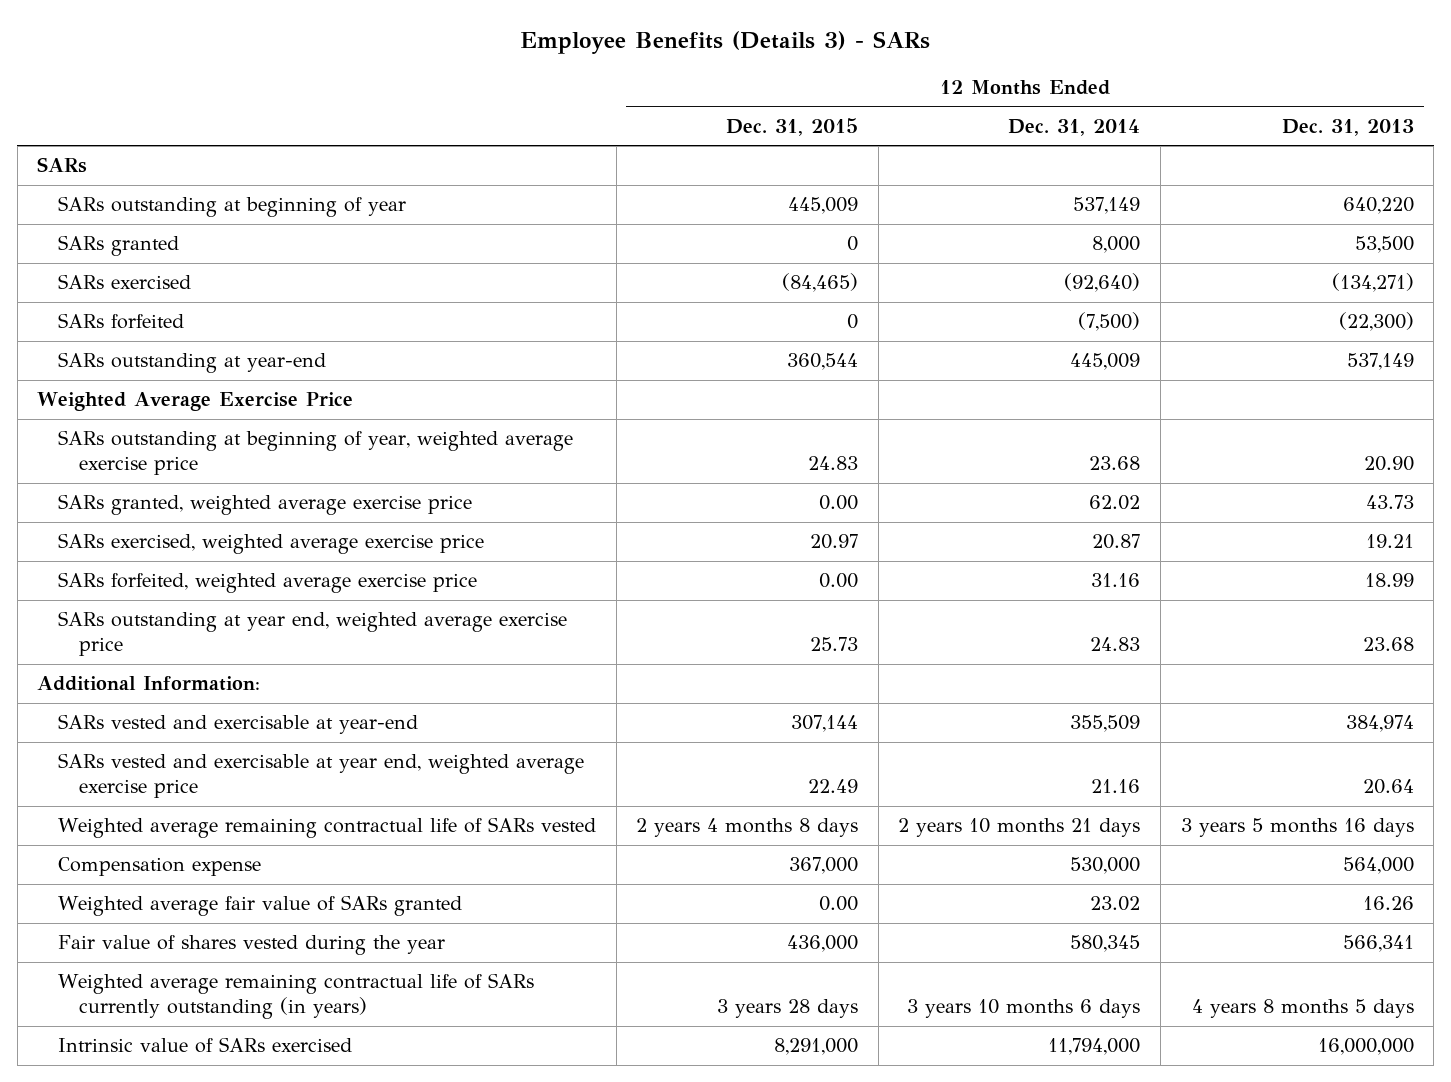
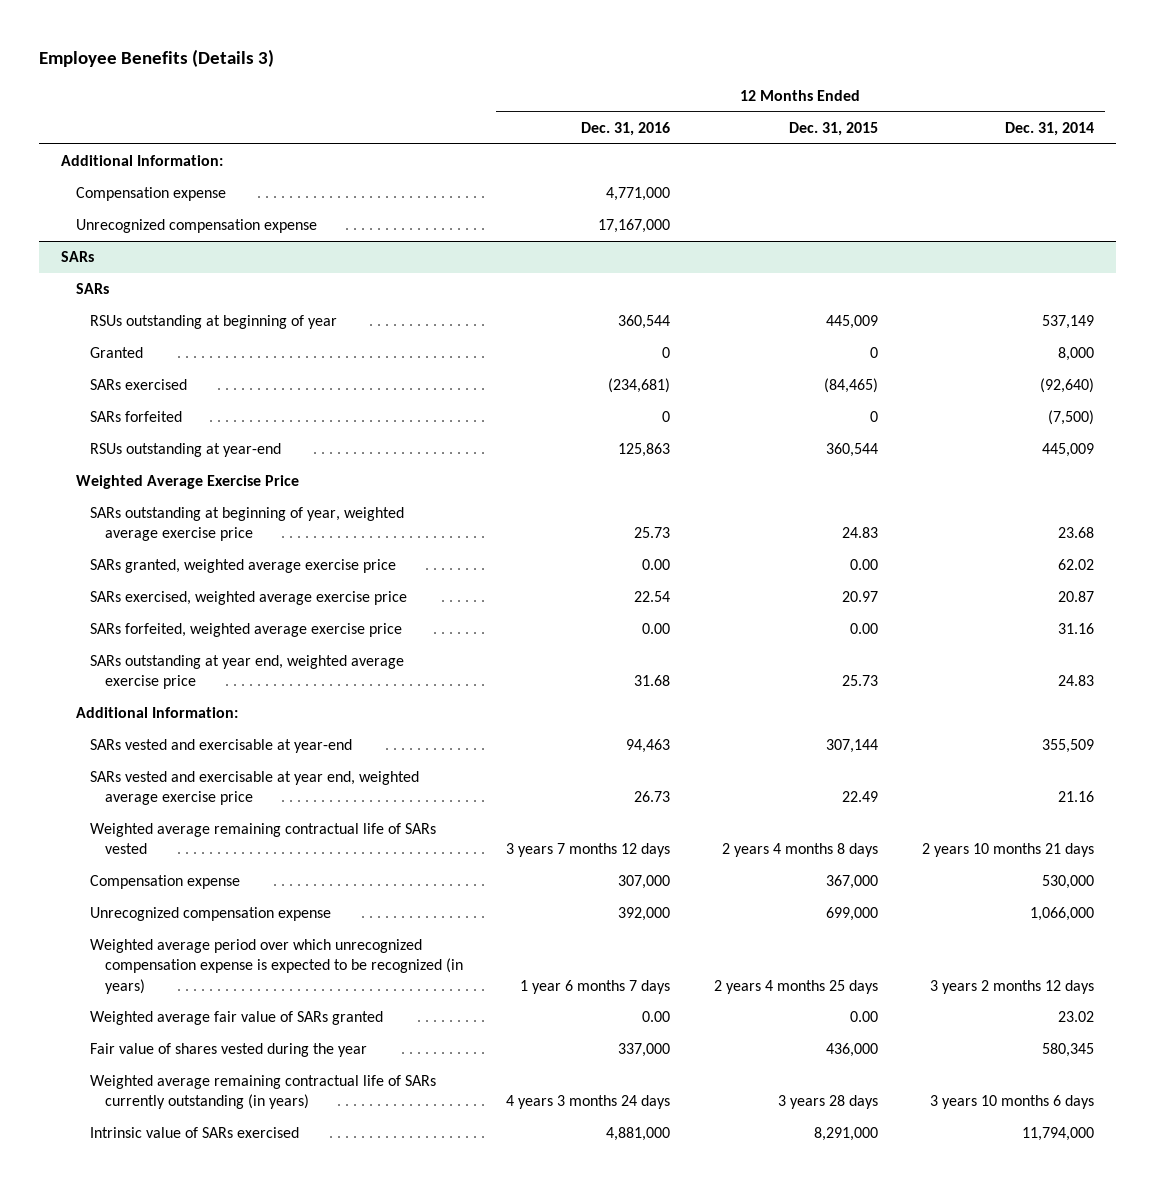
- Employee Benefits (Details 3) - SARs
+ Employee Benefits (Details 3)
- | 12 Months Ended Dec. 31, 2015 | 12 Months Ended Dec. 31, 2014 | 12 Months Ended Dec. 31, 2013
+ | 12 Months Ended Dec. 31, 2016 | 12 Months Ended Dec. 31, 2015 | 12 Months Ended Dec. 31, 2014
+ Additional Information:
+ Compensation expense | 4,771,000 | |
+ Unrecognized compensation expense | 17,167,000 | |
+ SARs
- SARs outstanding at beginning of year | 445,009 | 537,149 | 640,220
- SARs granted | 0 | 8,000 | 53,500
+ RSUs outstanding at beginning of year | 360,544 | 445,009 | 537,149
+ Granted | 0 | 0 | 8,000
- SARs outstanding at year-end | 360,544 | 445,009 | 537,149
+ RSUs outstanding at year-end | 125,863 | 360,544 | 445,009
+ Unrecognized compensation expense | 392,000 | 699,000 | 1,066,000
+ Weighted average period over which unrecognized compensation expense is expected to be recognized (in years) | 1 year 6 months 7 days | 2 years 4 months 25 days | 3 years 2 months 12 days

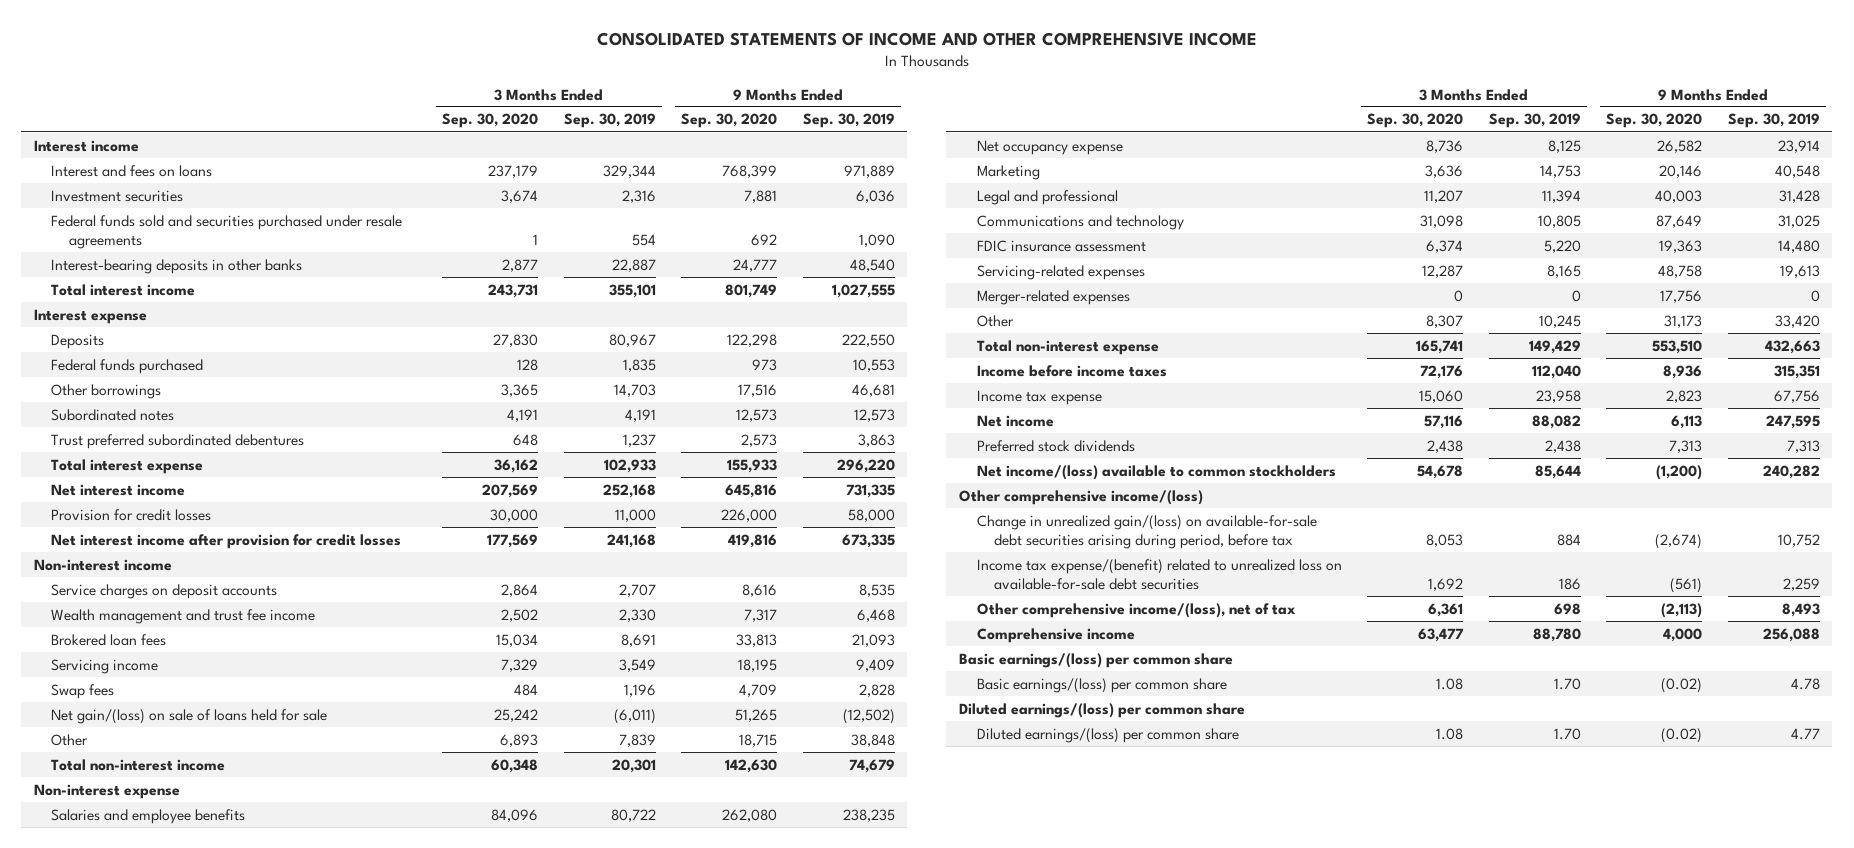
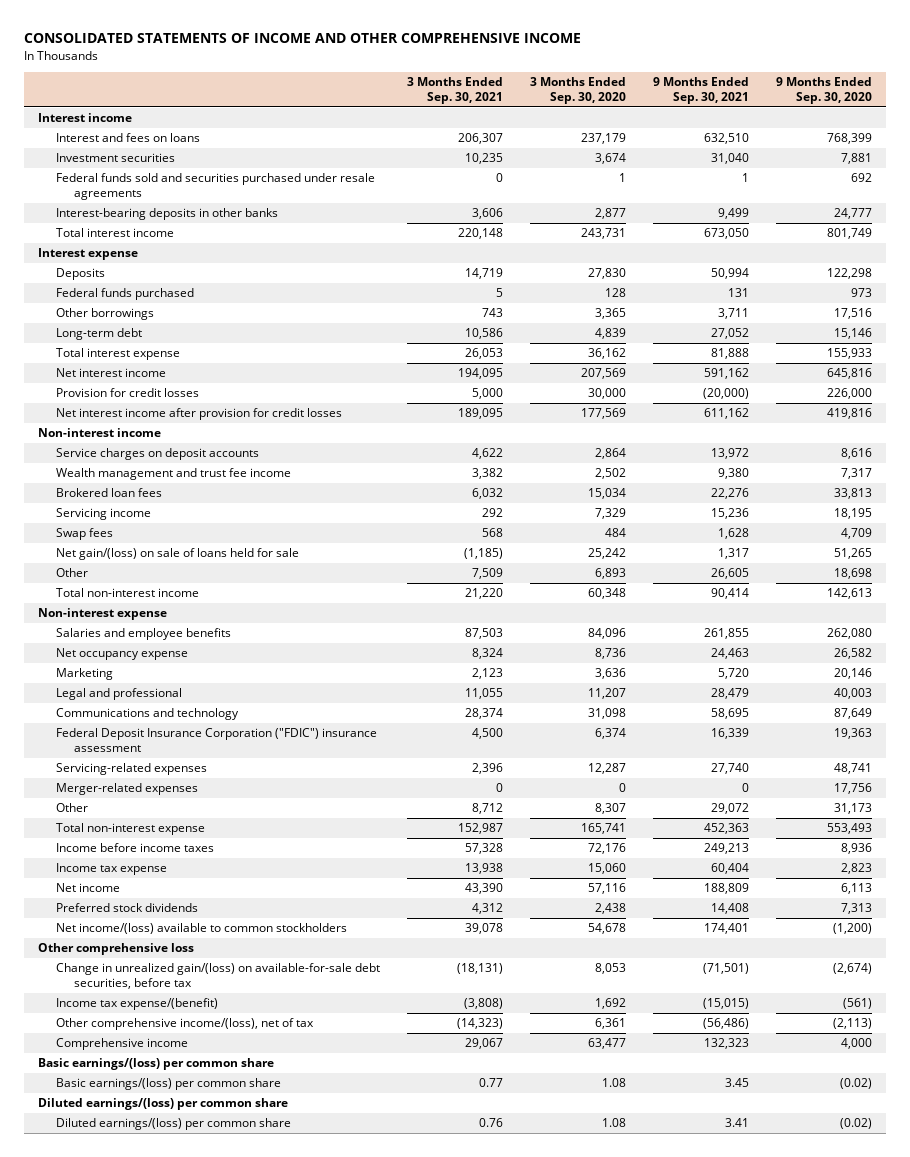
- | 3 Months Ended Sep. 30, 2020 | 3 Months Ended Sep. 30, 2019 | 9 Months Ended Sep. 30, 2020 | 9 Months Ended Sep. 30, 2019
+ | 3 Months Ended Sep. 30, 2021 | 3 Months Ended Sep. 30, 2020 | 9 Months Ended Sep. 30, 2021 | 9 Months Ended Sep. 30, 2020
- Subordinated notes | 4,191 | 4,191 | 12,573 | 12,573
- Trust preferred subordinated debentures | 648 | 1,237 | 2,573 | 3,863
+ Long-term debt | 10,586 | 4,839 | 27,052 | 15,146
- Other | 6,893 | 7,839 | 18,715 | 38,848
- Total non-interest income | 60,348 | 20,301 | 142,630 | 74,679
+ Other | 7,509 | 6,893 | 26,605 | 18,698
+ Total non-interest income | 21,220 | 60,348 | 90,414 | 142,613
- FDIC insurance assessment | 6,374 | 5,220 | 19,363 | 14,480
- Servicing-related expenses | 12,287 | 8,165 | 48,758 | 19,613
+ Federal Deposit Insurance Corporation ("FDIC") insurance assessment | 4,500 | 6,374 | 16,339 | 19,363
+ Servicing-related expenses | 2,396 | 12,287 | 27,740 | 48,741
- Total non-interest expense | 165,741 | 149,429 | 553,510 | 432,663
+ Total non-interest expense | 152,987 | 165,741 | 452,363 | 553,493
- Other comprehensive income/(loss)
- Change in unrealized gain/(loss) on available-for-sale debt securities arising during period, before tax | 8,053 | 884 | (2,674) | 10,752
- Income tax expense/(benefit) related to unrealized loss on available-for-sale debt securities | 1,692 | 186 | (561) | 2,259
+ Other comprehensive loss
+ Change in unrealized gain/(loss) on available-for-sale debt securities, before tax | (18,131) | 8,053 | (71,501) | (2,674)
+ Income tax expense/(benefit) | (3,808) | 1,692 | (15,015) | (561)

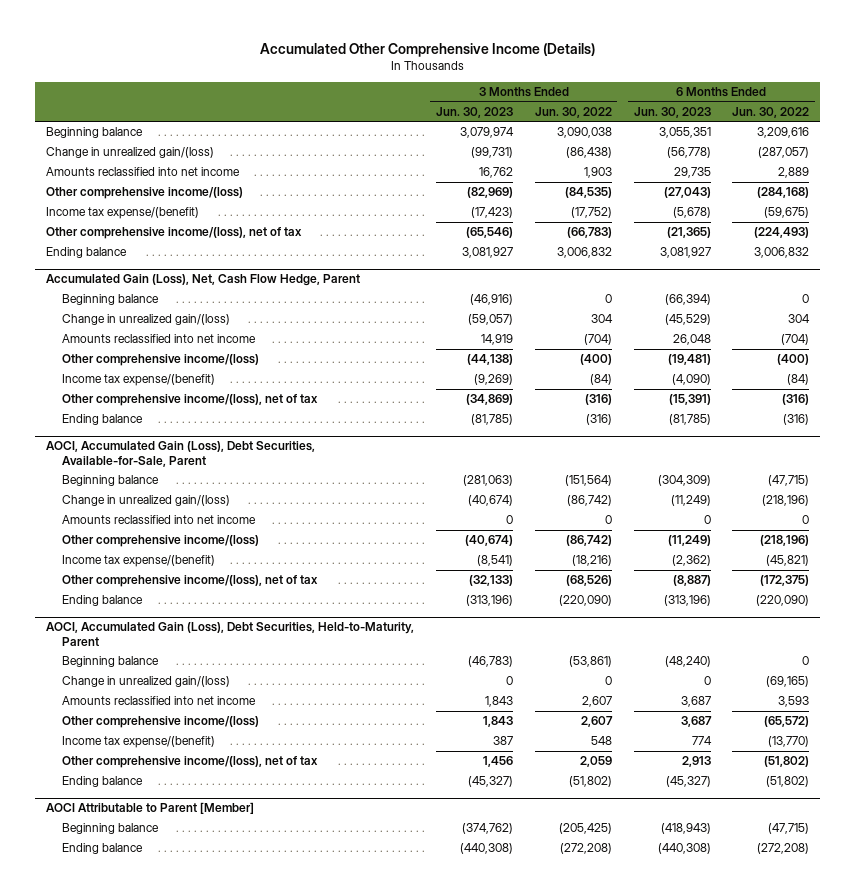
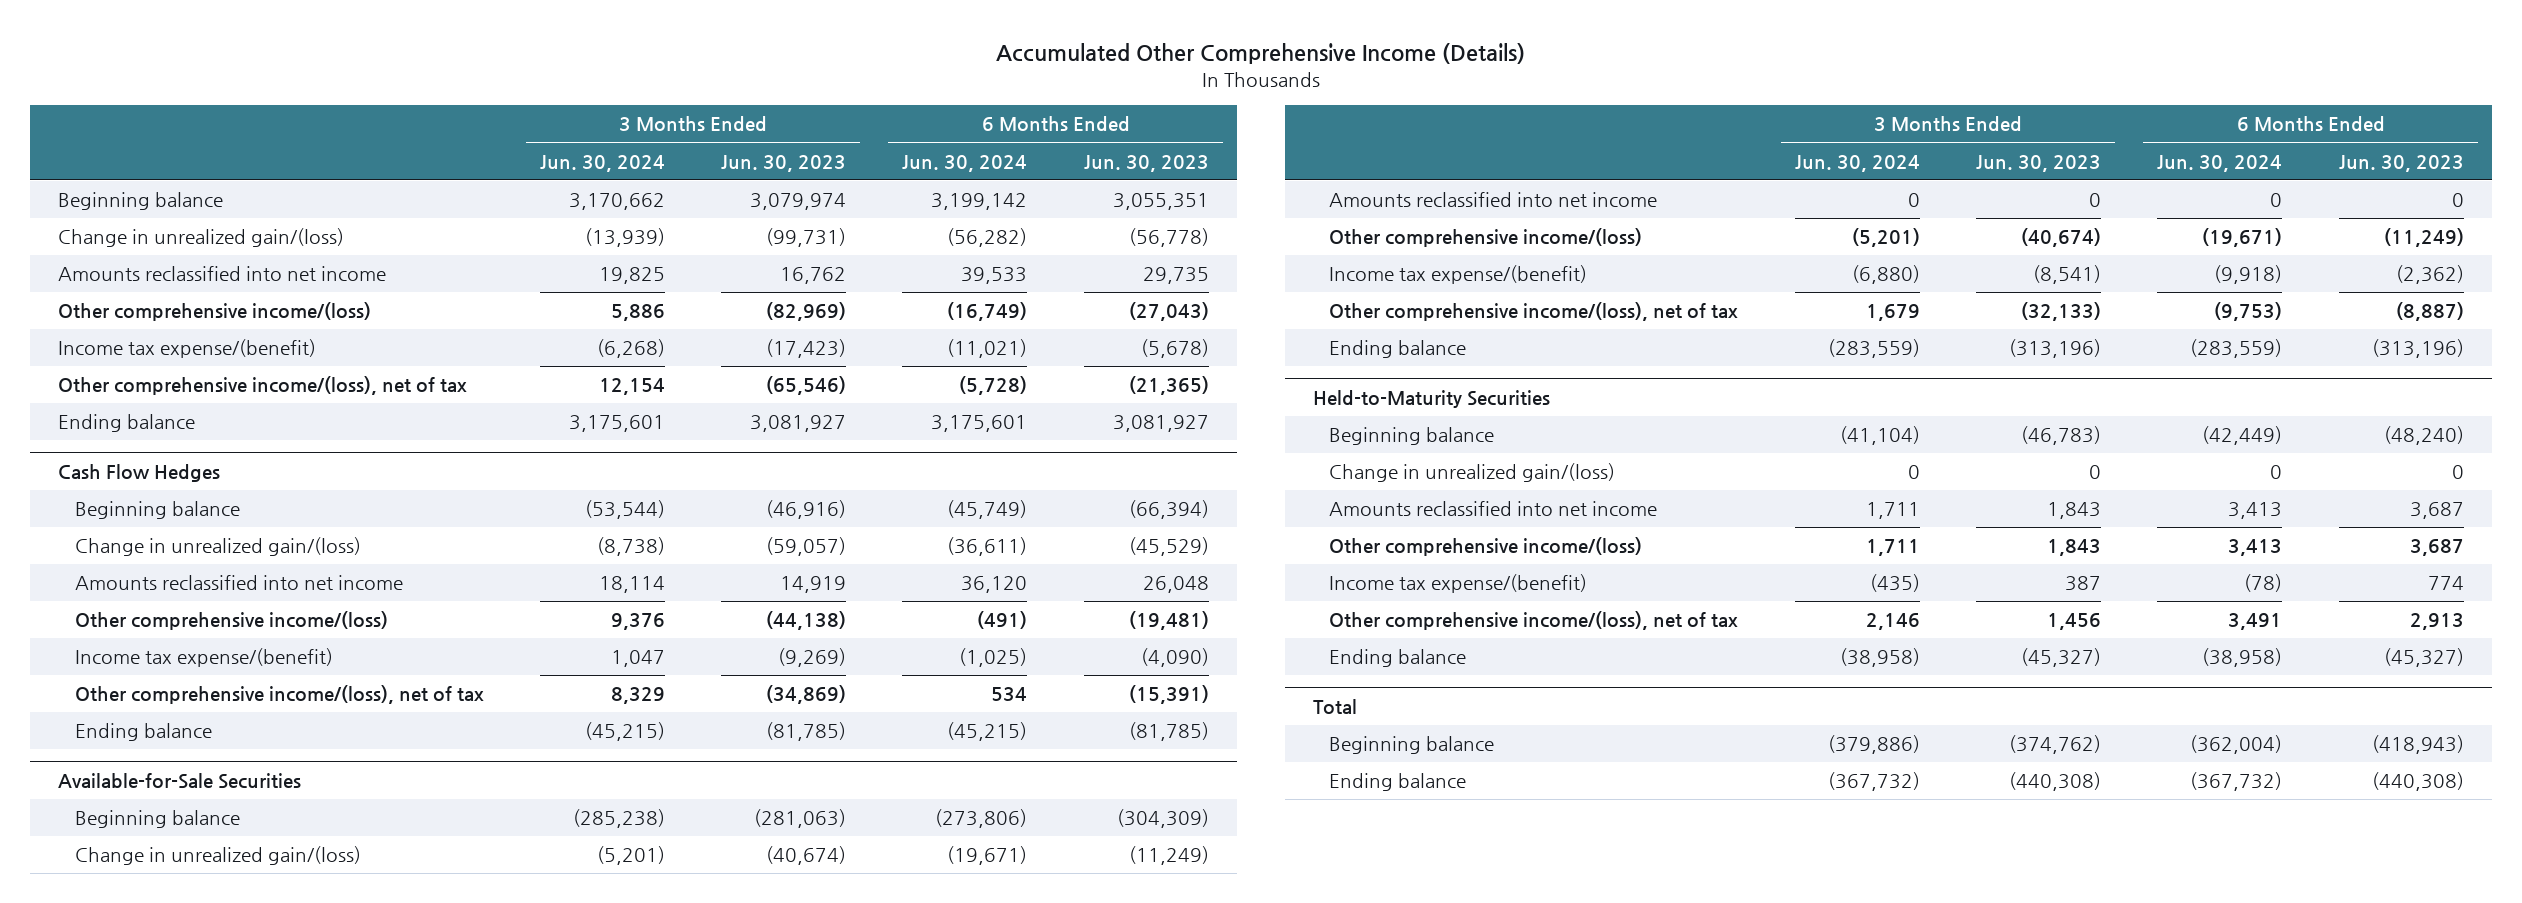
- | 3 Months Ended Jun. 30, 2023 | 3 Months Ended Jun. 30, 2022 | 6 Months Ended Jun. 30, 2023 | 6 Months Ended Jun. 30, 2022
+ | 3 Months Ended Jun. 30, 2024 | 3 Months Ended Jun. 30, 2023 | 6 Months Ended Jun. 30, 2024 | 6 Months Ended Jun. 30, 2023
- Accumulated Gain (Loss), Net, Cash Flow Hedge, Parent
+ Cash Flow Hedges
- AOCI, Accumulated Gain (Loss), Debt Securities, Available-for-Sale, Parent
+ Available-for-Sale Securities
- AOCI, Accumulated Gain (Loss), Debt Securities, Held-to-Maturity, Parent
+ Held-to-Maturity Securities
- AOCI Attributable to Parent [Member]
+ Total

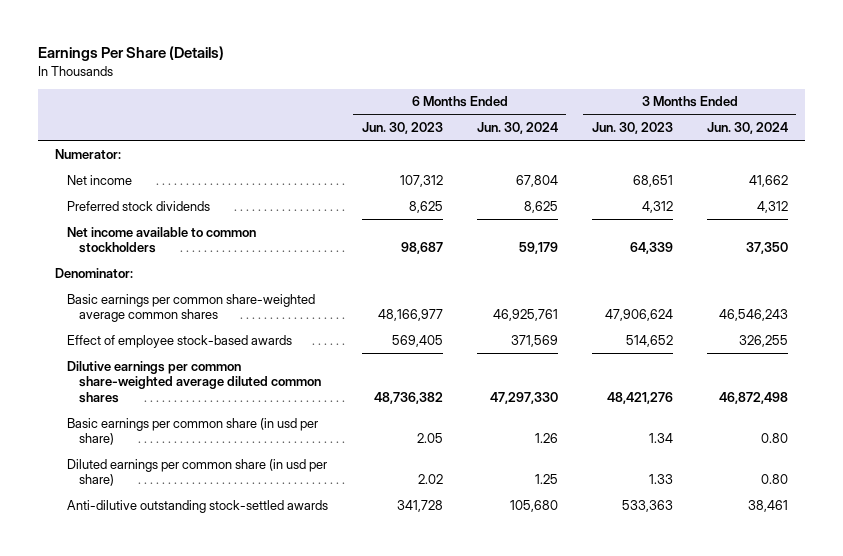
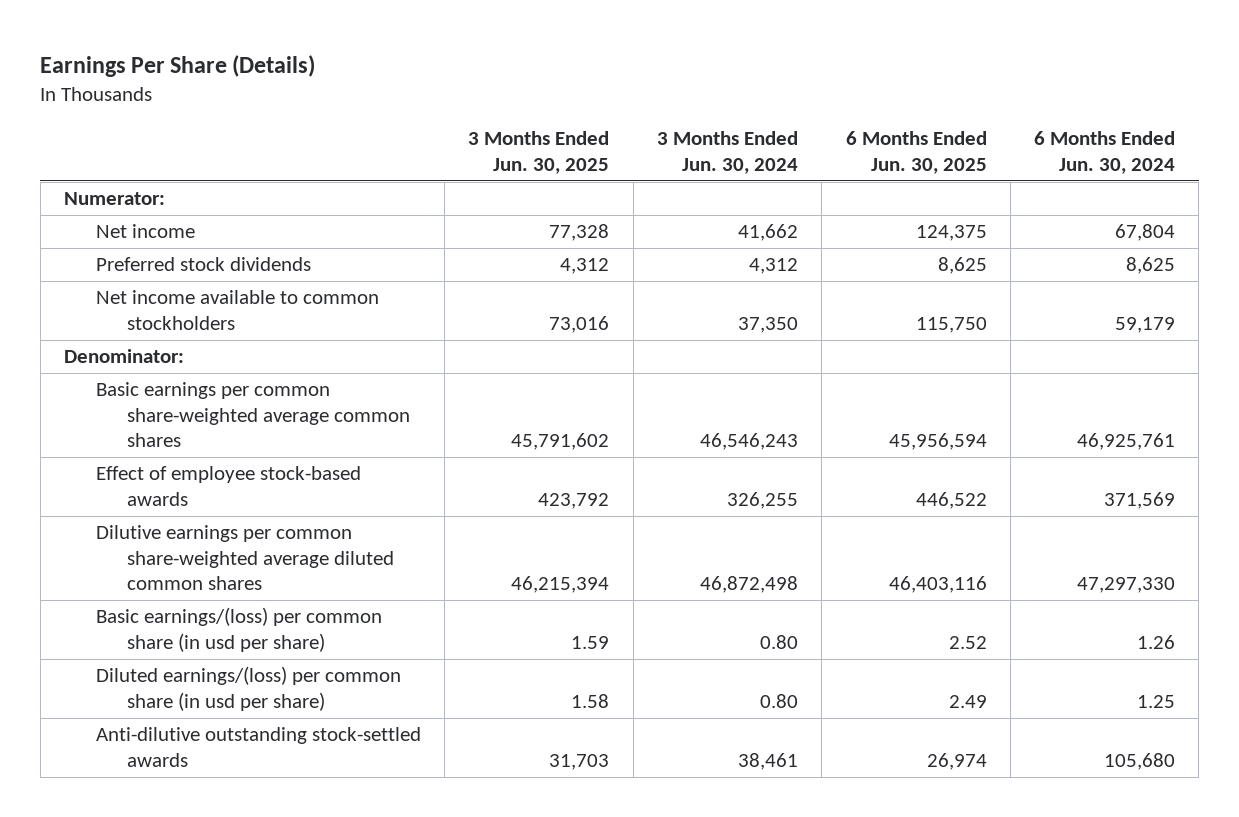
- | 6 Months Ended Jun. 30, 2023 | 6 Months Ended Jun. 30, 2024 | 3 Months Ended Jun. 30, 2023 | 3 Months Ended Jun. 30, 2024
+ | 3 Months Ended Jun. 30, 2025 | 3 Months Ended Jun. 30, 2024 | 6 Months Ended Jun. 30, 2025 | 6 Months Ended Jun. 30, 2024
- Basic earnings per common share (in usd per share) | 2.05 | 1.26 | 1.34 | 0.80
- Diluted earnings per common share (in usd per share) | 2.02 | 1.25 | 1.33 | 0.80
+ Basic earnings/(loss) per common share (in usd per share) | 1.59 | 0.80 | 2.52 | 1.26
+ Diluted earnings/(loss) per common share (in usd per share) | 1.58 | 0.80 | 2.49 | 1.25

